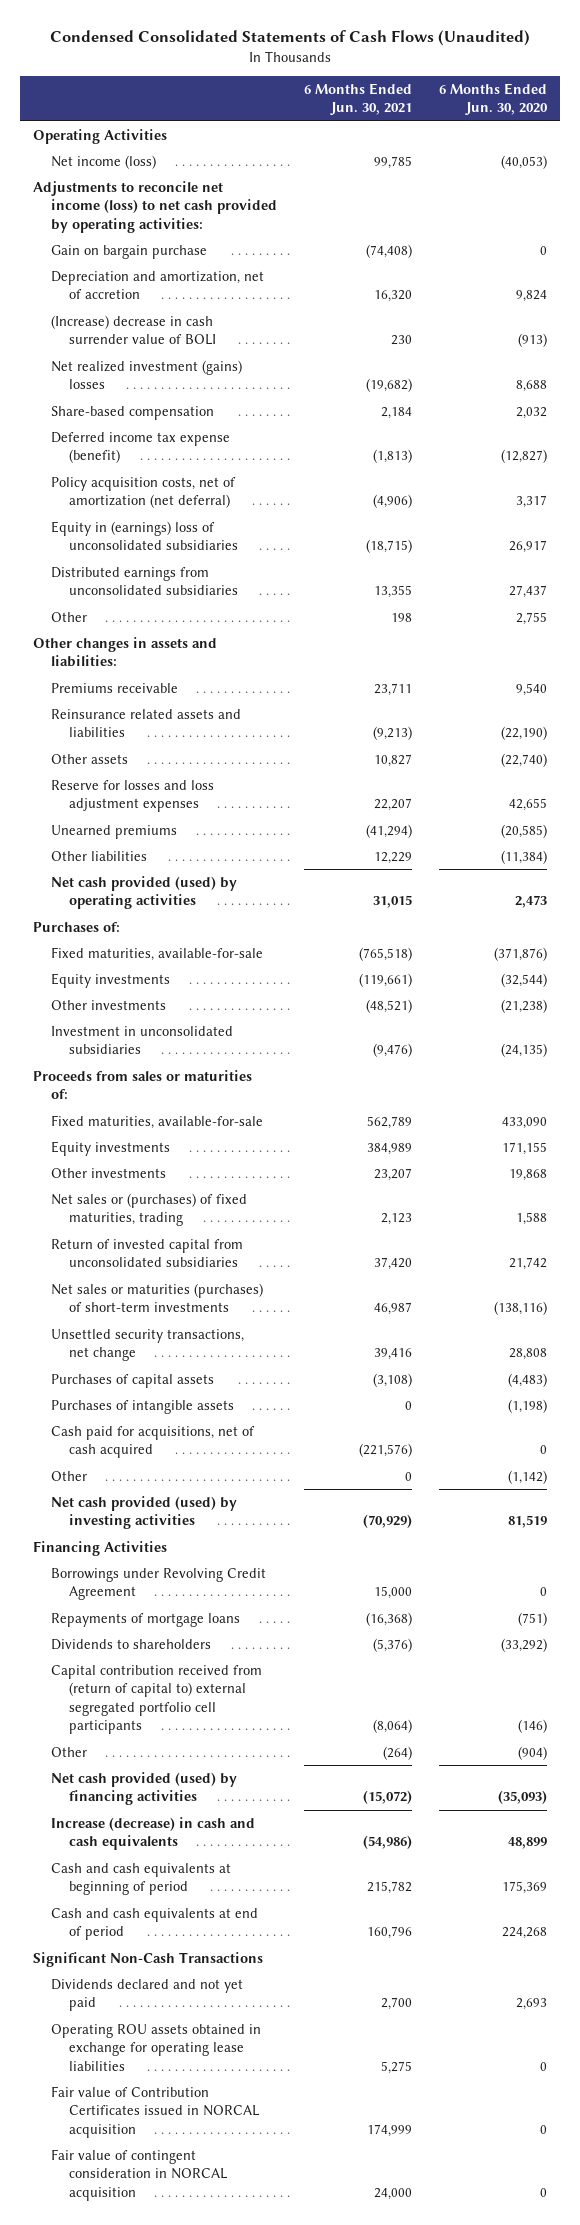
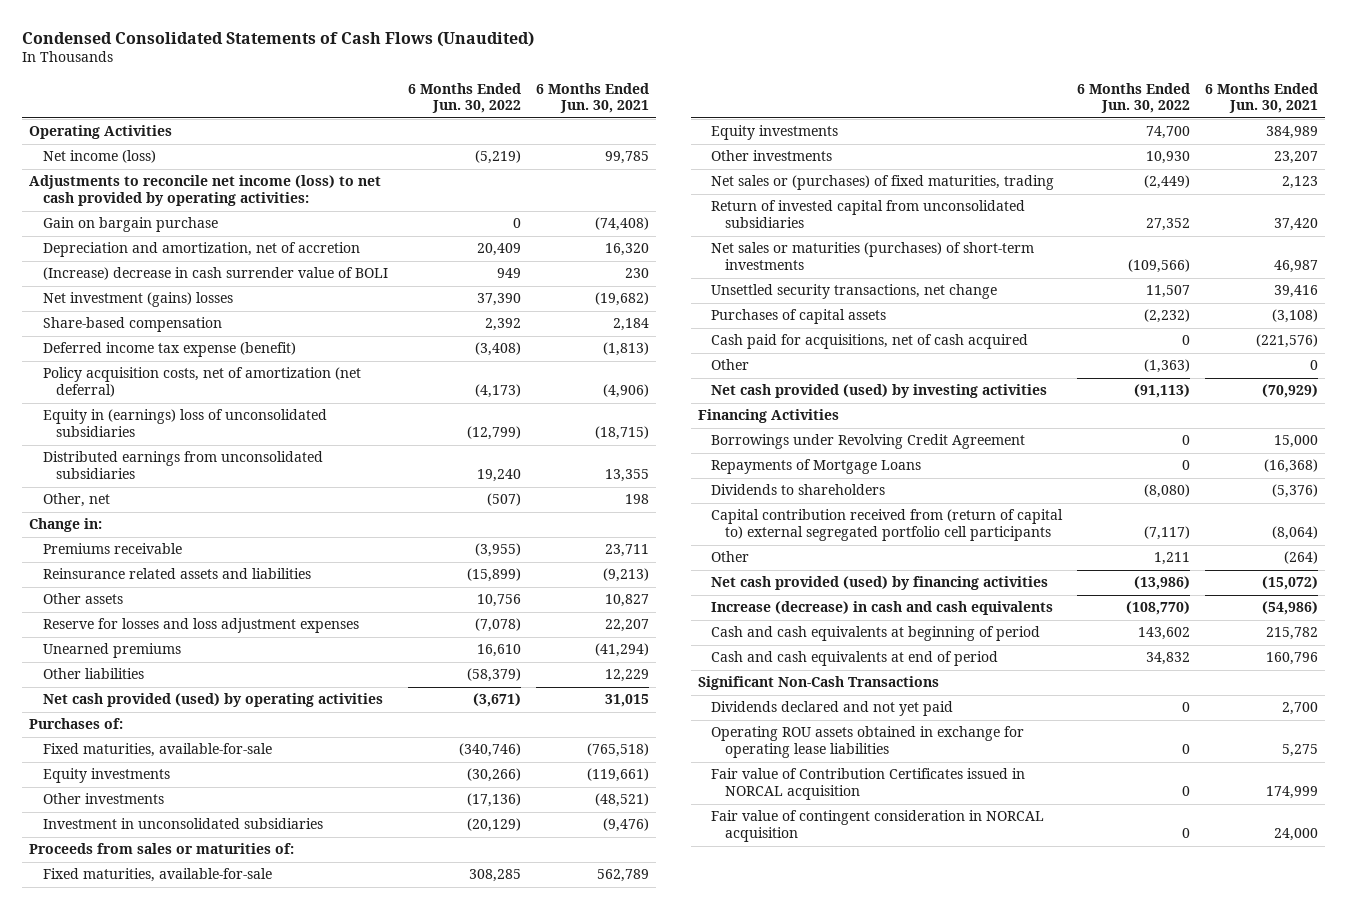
- | 6 Months Ended Jun. 30, 2021 | 6 Months Ended Jun. 30, 2020
+ | 6 Months Ended Jun. 30, 2022 | 6 Months Ended Jun. 30, 2021
- Net realized investment (gains) losses | (19,682) | 8,688
+ Net investment (gains) losses | 37,390 | (19,682)
- Other | 198 | 2,755
- Other changes in assets and liabilities:
+ Other, net | (507) | 198
+ Change in:
- Purchases of intangible assets | 0 | (1,198)
- Repayments of mortgage loans | (16,368) | (751)
+ Repayments of Mortgage Loans | 0 | (16,368)

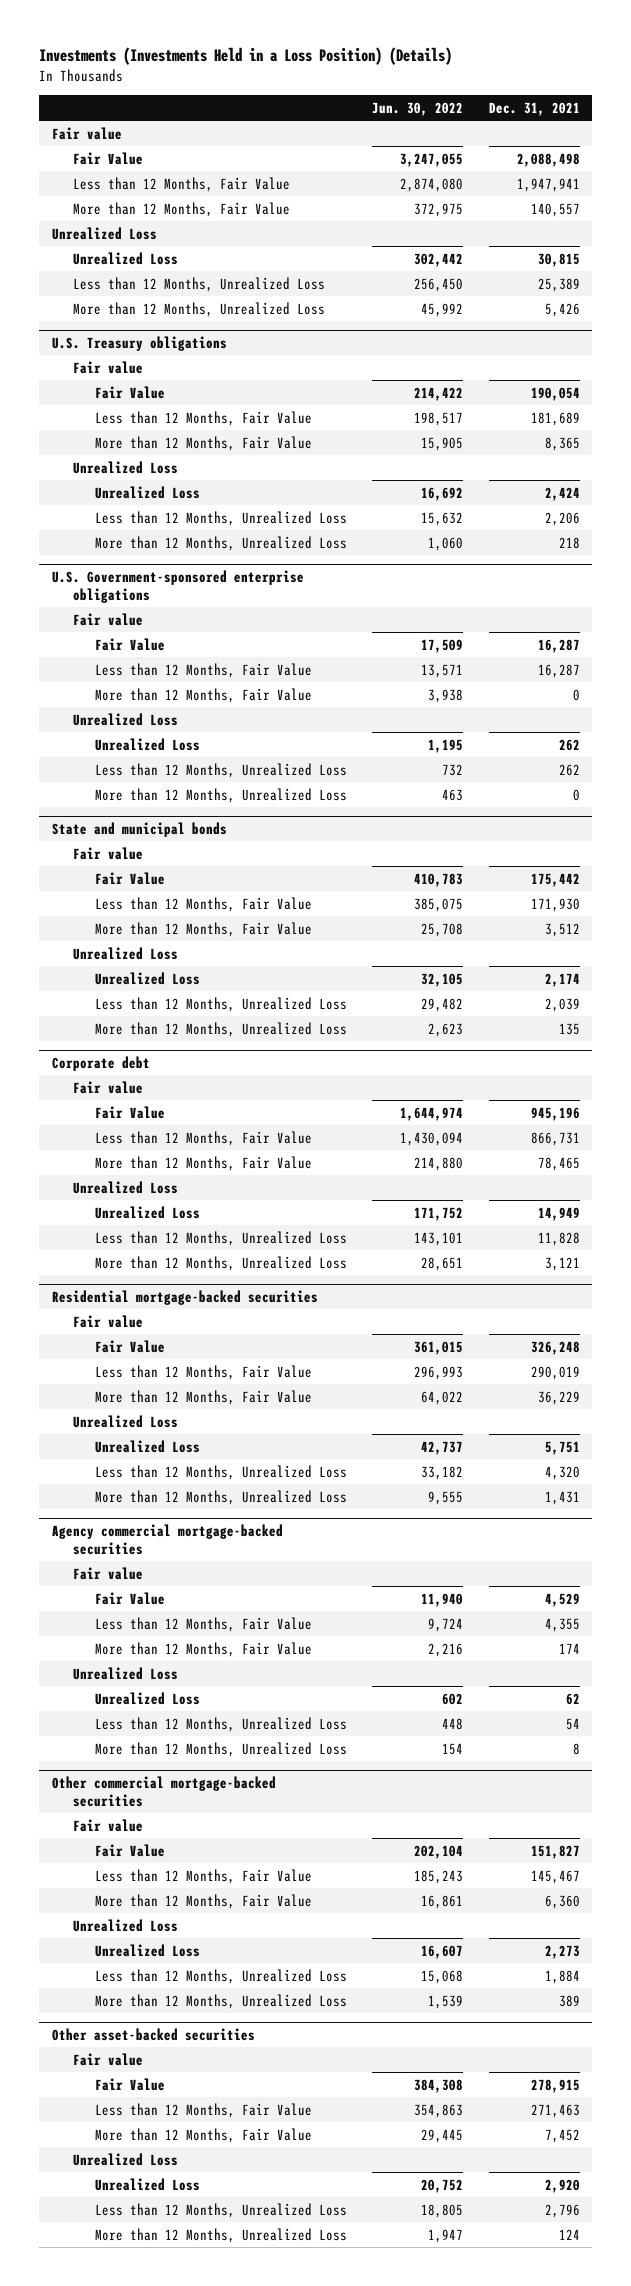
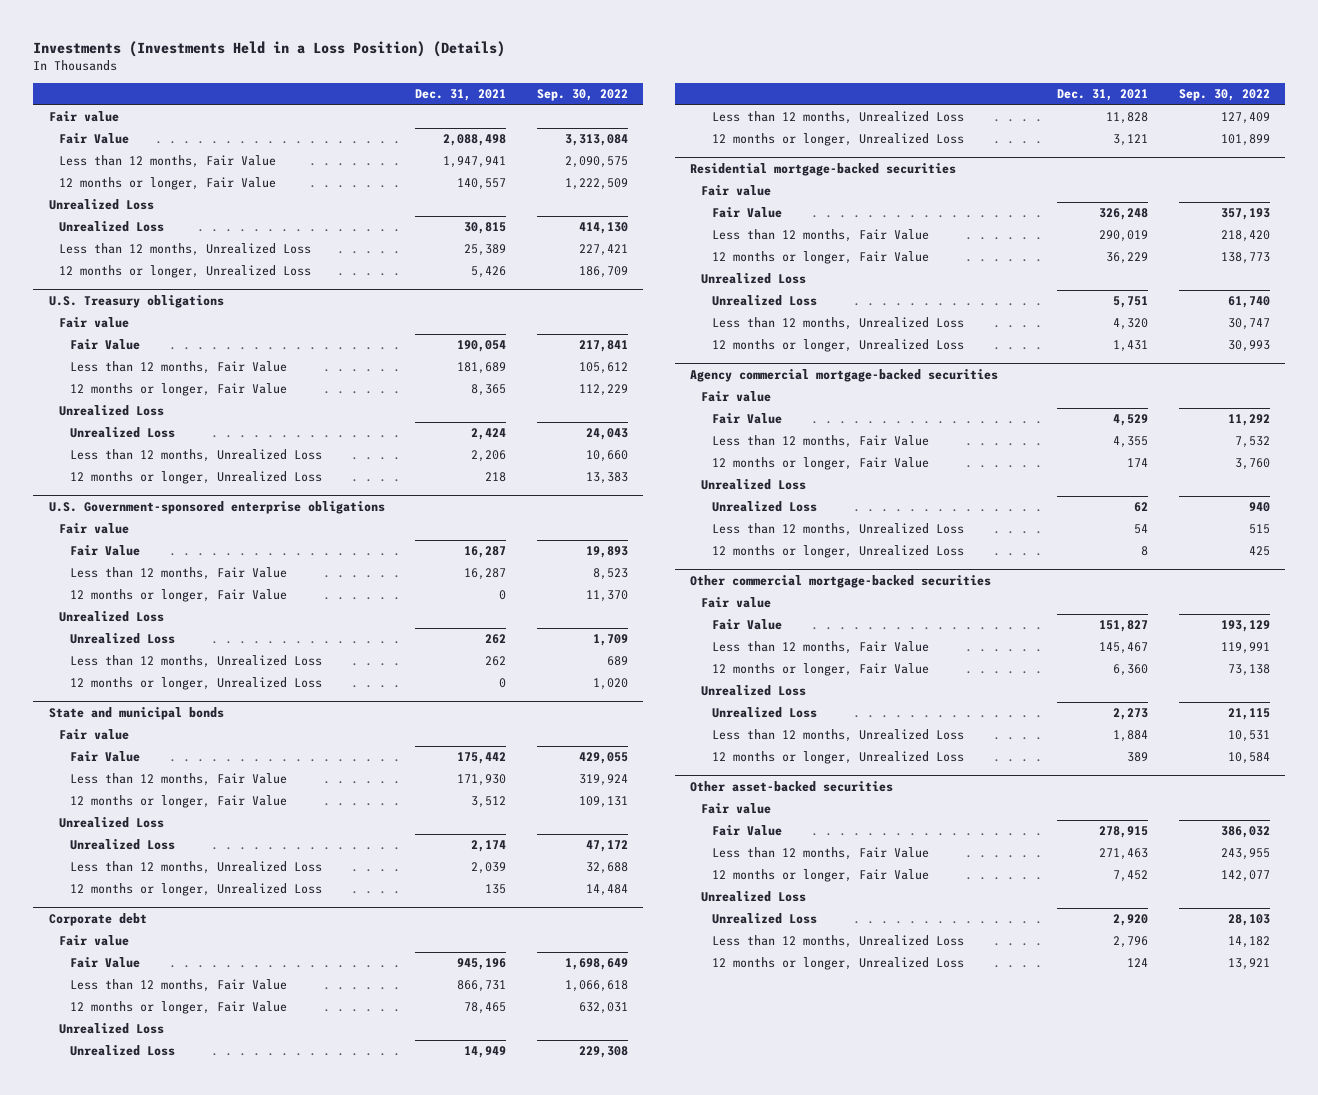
- | Jun. 30, 2022 | Dec. 31, 2021
+ | Dec. 31, 2021 | Sep. 30, 2022
- Less than 12 Months, Fair Value | 2,874,080 | 1,947,941
- More than 12 Months, Fair Value | 372,975 | 140,557
+ Less than 12 months, Fair Value | 1,947,941 | 2,090,575
+ 12 months or longer, Fair Value | 140,557 | 1,222,509
- Less than 12 Months, Unrealized Loss | 256,450 | 25,389
- More than 12 Months, Unrealized Loss | 45,992 | 5,426
+ Less than 12 months, Unrealized Loss | 25,389 | 227,421
+ 12 months or longer, Unrealized Loss | 5,426 | 186,709
@ U.S. Treasury obligations
- Less than 12 Months, Fair Value | 198,517 | 181,689
- More than 12 Months, Fair Value | 15,905 | 8,365
+ Less than 12 months, Fair Value | 181,689 | 105,612
+ 12 months or longer, Fair Value | 8,365 | 112,229
- Less than 12 Months, Unrealized Loss | 15,632 | 2,206
- More than 12 Months, Unrealized Loss | 1,060 | 218
+ Less than 12 months, Unrealized Loss | 2,206 | 10,660
+ 12 months or longer, Unrealized Loss | 218 | 13,383
@ U.S. Government-sponsored enterprise obligations
- Less than 12 Months, Fair Value | 13,571 | 16,287
- More than 12 Months, Fair Value | 3,938 | 0
+ Less than 12 months, Fair Value | 16,287 | 8,523
+ 12 months or longer, Fair Value | 0 | 11,370
- Less than 12 Months, Unrealized Loss | 732 | 262
- More than 12 Months, Unrealized Loss | 463 | 0
+ Less than 12 months, Unrealized Loss | 262 | 689
+ 12 months or longer, Unrealized Loss | 0 | 1,020
@ State and municipal bonds
- Less than 12 Months, Fair Value | 385,075 | 171,930
- More than 12 Months, Fair Value | 25,708 | 3,512
+ Less than 12 months, Fair Value | 171,930 | 319,924
+ 12 months or longer, Fair Value | 3,512 | 109,131
- Less than 12 Months, Unrealized Loss | 29,482 | 2,039
- More than 12 Months, Unrealized Loss | 2,623 | 135
+ Less than 12 months, Unrealized Loss | 2,039 | 32,688
+ 12 months or longer, Unrealized Loss | 135 | 14,484
@ Corporate debt
- Less than 12 Months, Fair Value | 1,430,094 | 866,731
- More than 12 Months, Fair Value | 214,880 | 78,465
+ Less than 12 months, Fair Value | 866,731 | 1,066,618
+ 12 months or longer, Fair Value | 78,465 | 632,031
- Less than 12 Months, Unrealized Loss | 143,101 | 11,828
- More than 12 Months, Unrealized Loss | 28,651 | 3,121
+ Less than 12 months, Unrealized Loss | 11,828 | 127,409
+ 12 months or longer, Unrealized Loss | 3,121 | 101,899
@ Residential mortgage-backed securities
- Less than 12 Months, Fair Value | 296,993 | 290,019
- More than 12 Months, Fair Value | 64,022 | 36,229
+ Less than 12 months, Fair Value | 290,019 | 218,420
+ 12 months or longer, Fair Value | 36,229 | 138,773
- Less than 12 Months, Unrealized Loss | 33,182 | 4,320
- More than 12 Months, Unrealized Loss | 9,555 | 1,431
+ Less than 12 months, Unrealized Loss | 4,320 | 30,747
+ 12 months or longer, Unrealized Loss | 1,431 | 30,993
@ Agency commercial mortgage-backed securities
- Less than 12 Months, Fair Value | 9,724 | 4,355
- More than 12 Months, Fair Value | 2,216 | 174
+ Less than 12 months, Fair Value | 4,355 | 7,532
+ 12 months or longer, Fair Value | 174 | 3,760
- Less than 12 Months, Unrealized Loss | 448 | 54
- More than 12 Months, Unrealized Loss | 154 | 8
+ Less than 12 months, Unrealized Loss | 54 | 515
+ 12 months or longer, Unrealized Loss | 8 | 425
@ Other commercial mortgage-backed securities
- Less than 12 Months, Fair Value | 185,243 | 145,467
- More than 12 Months, Fair Value | 16,861 | 6,360
+ Less than 12 months, Fair Value | 145,467 | 119,991
+ 12 months or longer, Fair Value | 6,360 | 73,138
- Less than 12 Months, Unrealized Loss | 15,068 | 1,884
- More than 12 Months, Unrealized Loss | 1,539 | 389
+ Less than 12 months, Unrealized Loss | 1,884 | 10,531
+ 12 months or longer, Unrealized Loss | 389 | 10,584
@ Other asset-backed securities
- Less than 12 Months, Fair Value | 354,863 | 271,463
- More than 12 Months, Fair Value | 29,445 | 7,452
+ Less than 12 months, Fair Value | 271,463 | 243,955
+ 12 months or longer, Fair Value | 7,452 | 142,077
- Less than 12 Months, Unrealized Loss | 18,805 | 2,796
- More than 12 Months, Unrealized Loss | 1,947 | 124
+ Less than 12 months, Unrealized Loss | 2,796 | 14,182
+ 12 months or longer, Unrealized Loss | 124 | 13,921

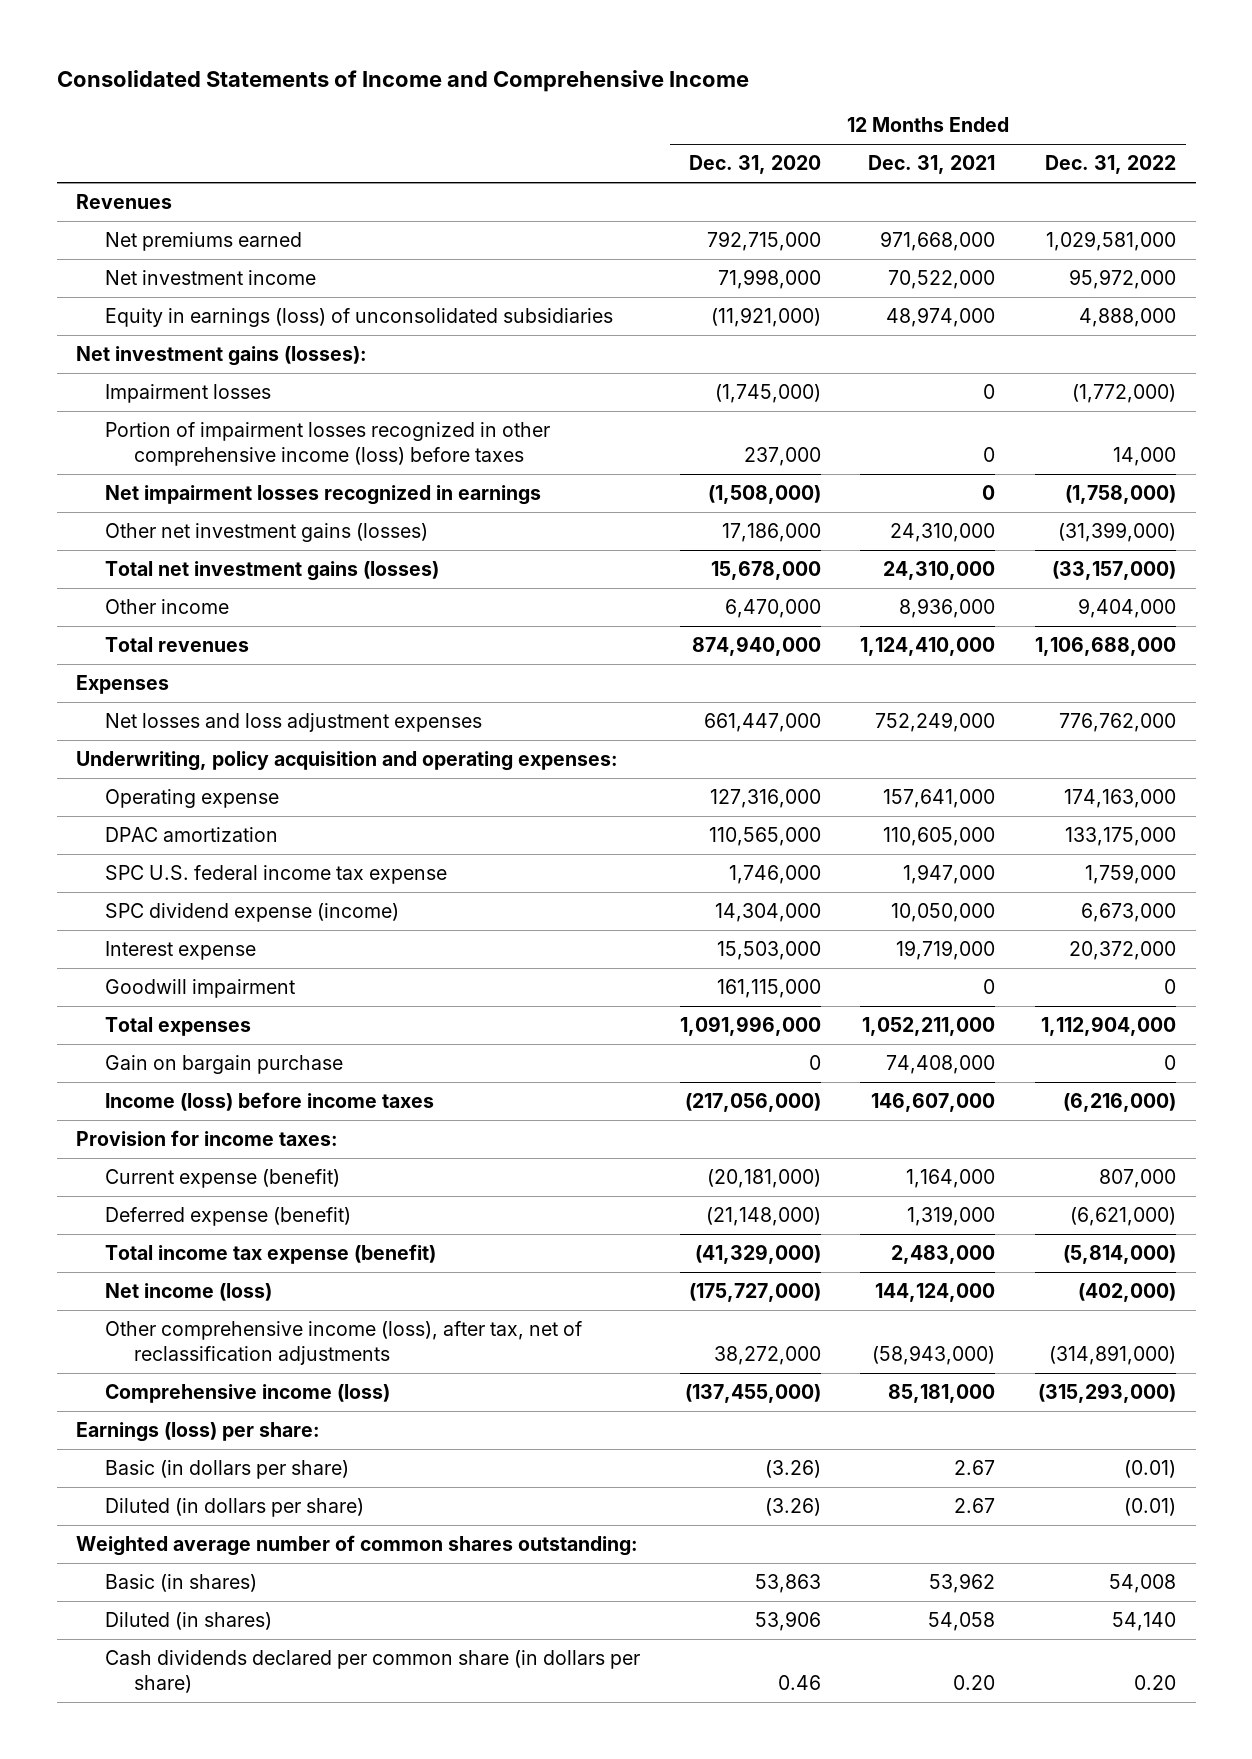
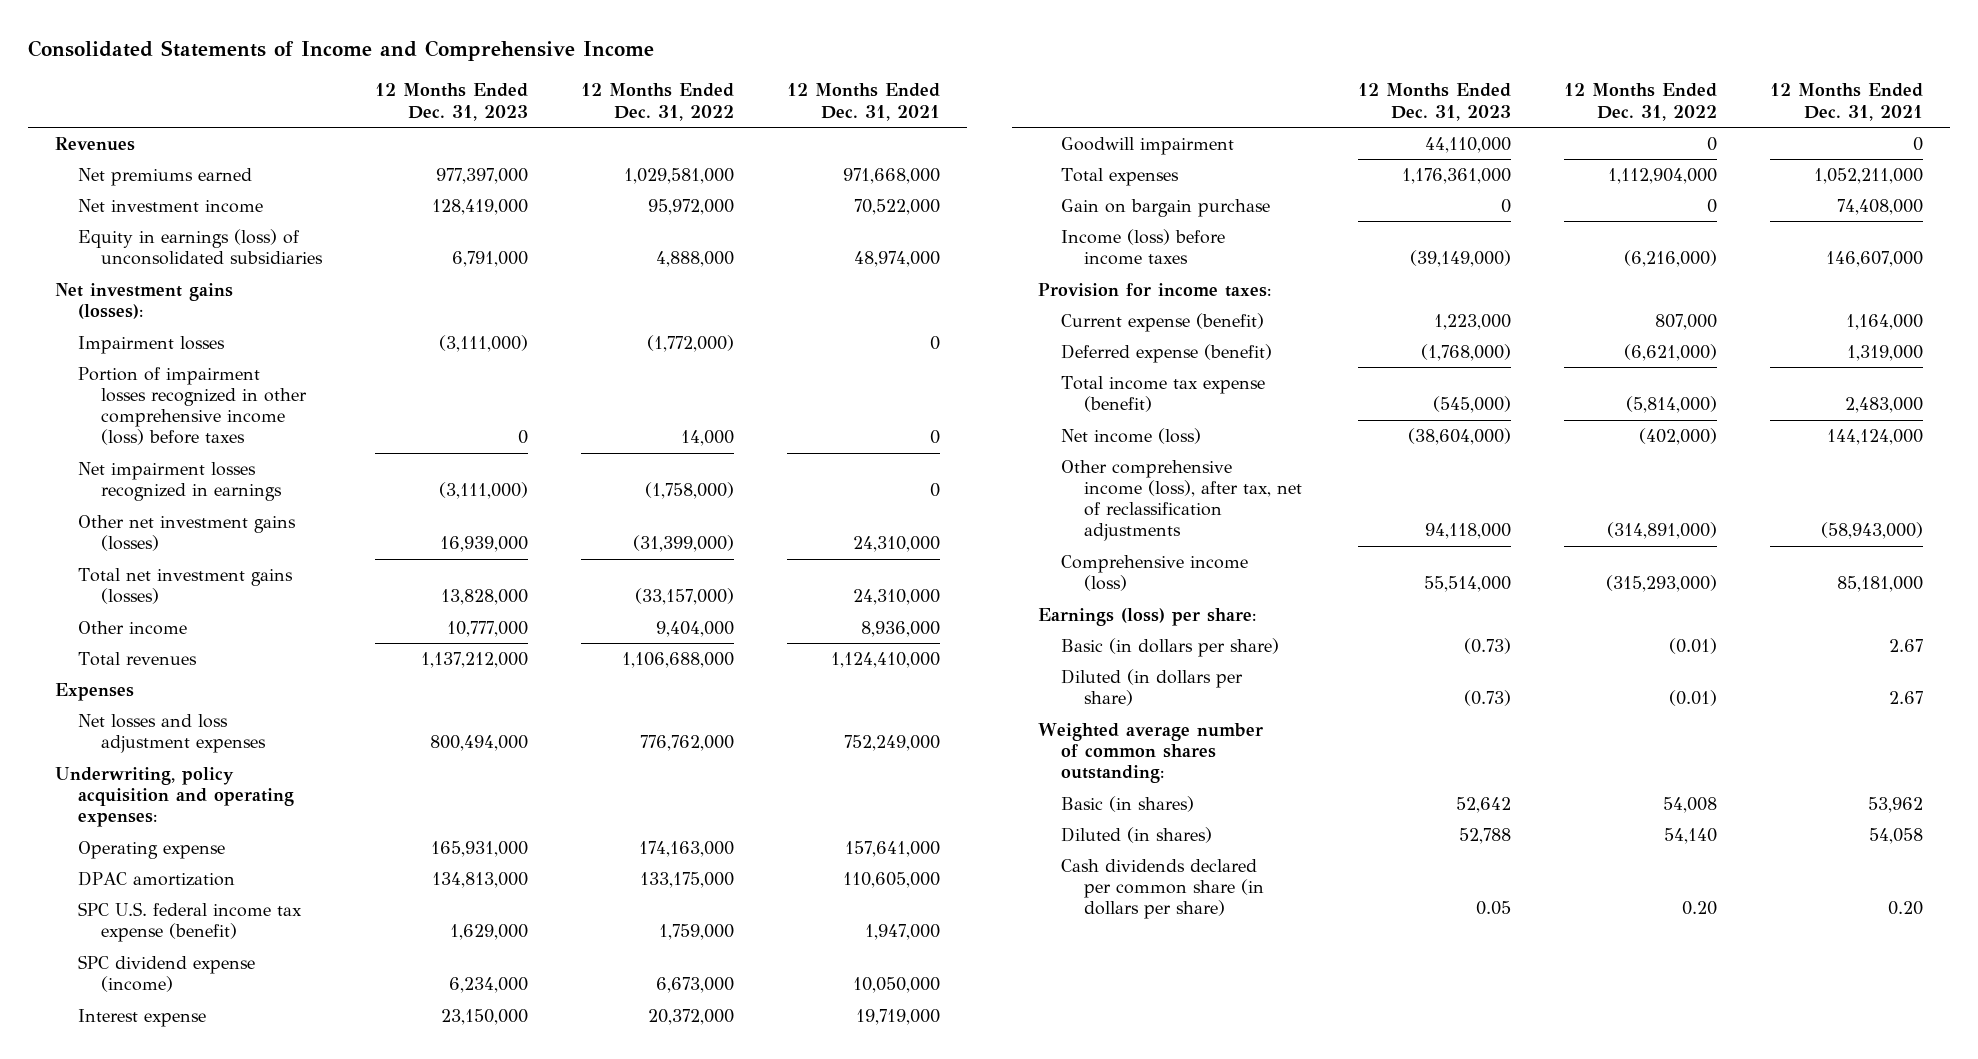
- | 12 Months Ended Dec. 31, 2020 | 12 Months Ended Dec. 31, 2021 | 12 Months Ended Dec. 31, 2022
+ | 12 Months Ended Dec. 31, 2023 | 12 Months Ended Dec. 31, 2022 | 12 Months Ended Dec. 31, 2021
- SPC U.S. federal income tax expense | 1,746,000 | 1,947,000 | 1,759,000
+ SPC U.S. federal income tax expense (benefit) | 1,629,000 | 1,759,000 | 1,947,000

